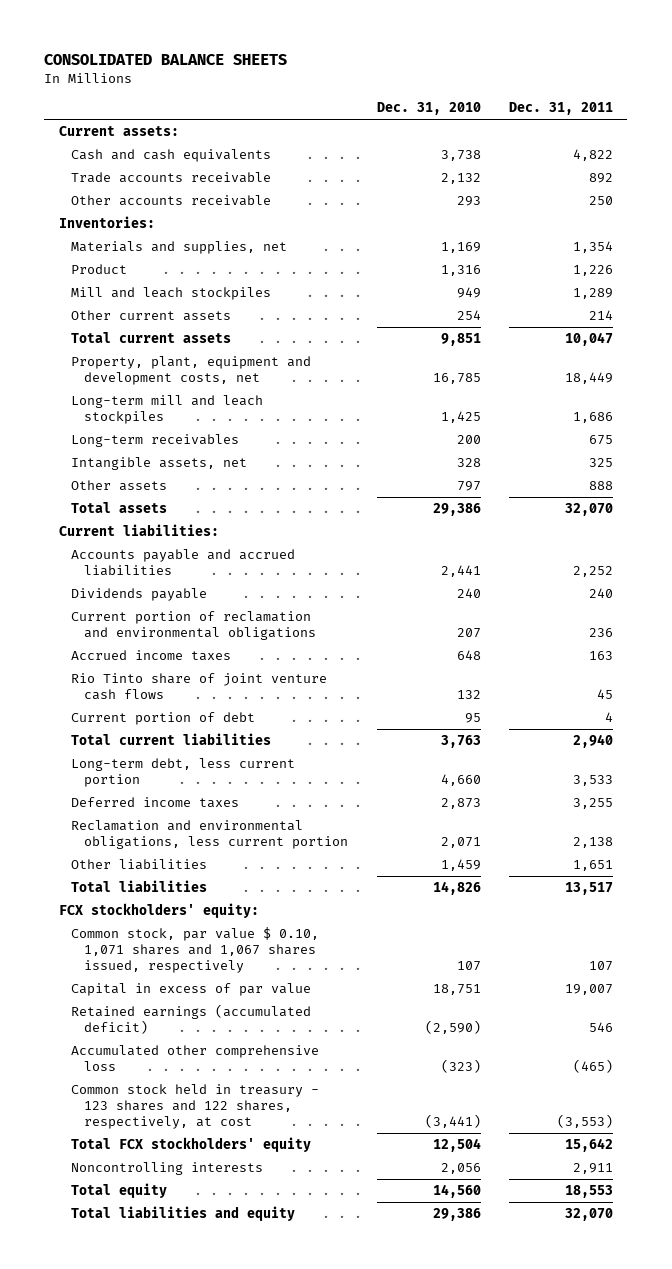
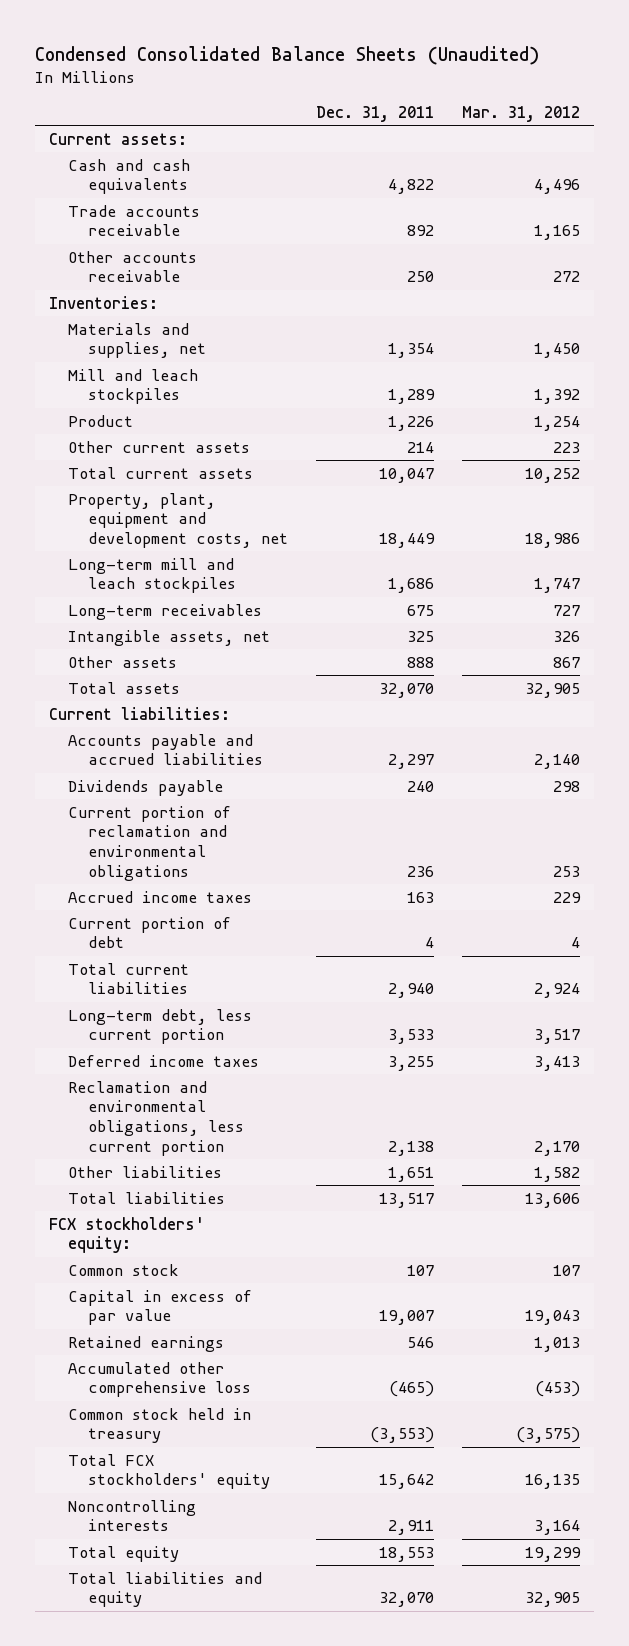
- CONSOLIDATED BALANCE SHEETS
+ Condensed Consolidated Balance Sheets (Unaudited)
- | Dec. 31, 2010 | Dec. 31, 2011
+ | Dec. 31, 2011 | Mar. 31, 2012
moved down: Product | 1,226 | 1,254
- Accounts payable and accrued liabilities | 2,441 | 2,252
+ Accounts payable and accrued liabilities | 2,297 | 2,140
- Rio Tinto share of joint venture cash flows | 132 | 45
- Common stock, par value $ 0.10, 1,071 shares and 1,067 shares issued, respectively | 107 | 107
+ Common stock | 107 | 107
- Retained earnings (accumulated deficit) | (2,590) | 546
+ Retained earnings | 546 | 1,013
- Common stock held in treasury - 123 shares and 122 shares, respectively, at cost | (3,441) | (3,553)
+ Common stock held in treasury | (3,553) | (3,575)

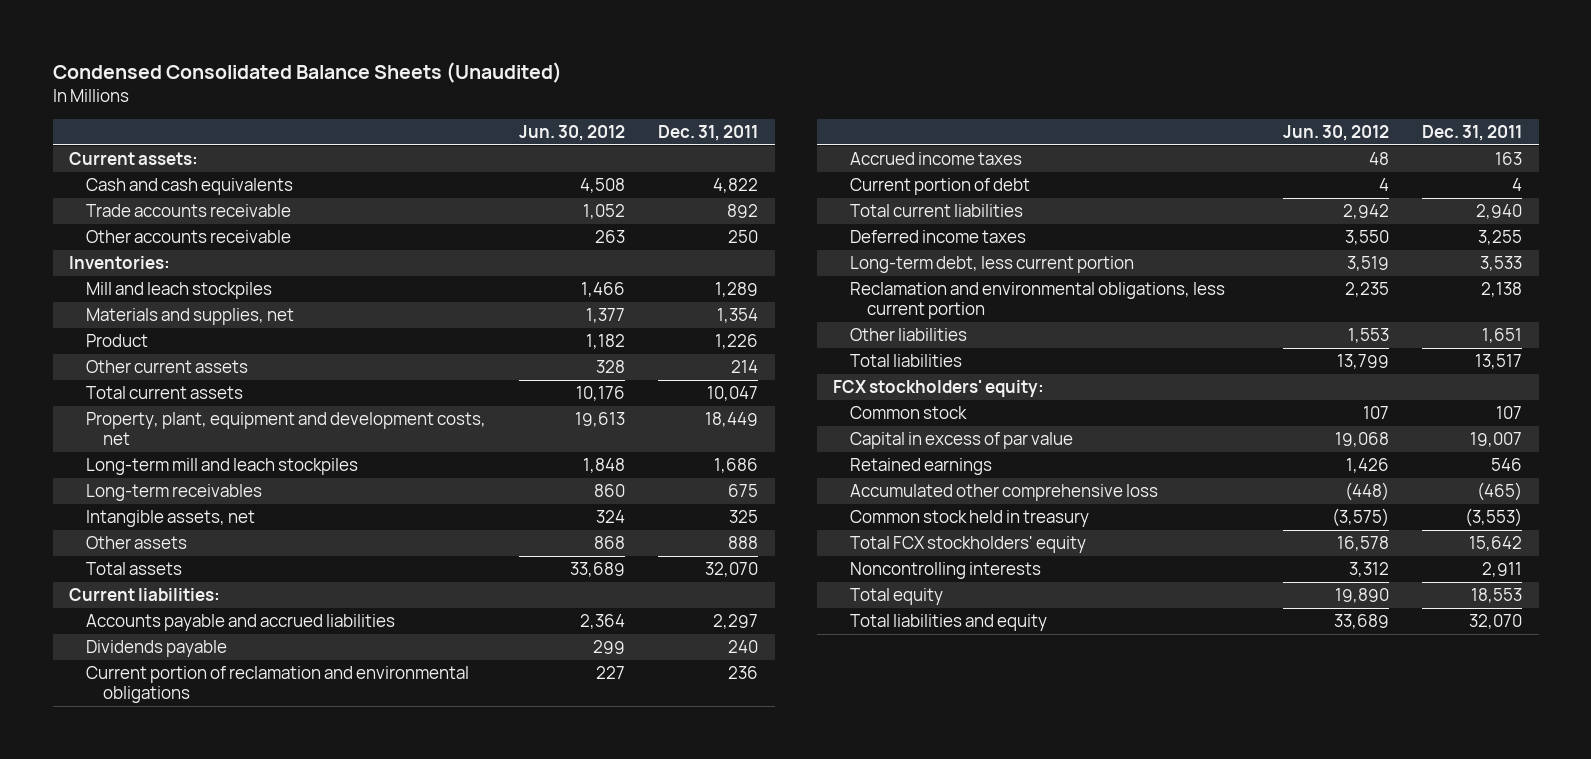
- | Dec. 31, 2011 | Mar. 31, 2012
+ | Jun. 30, 2012 | Dec. 31, 2011
moved down: Materials and supplies, net | 1,377 | 1,354
moved down: Long-term debt, less current portion | 3,519 | 3,533

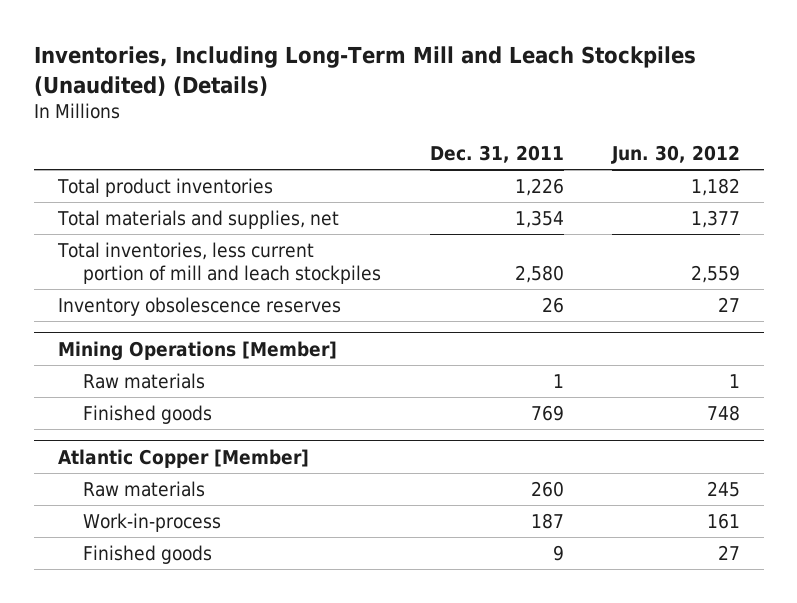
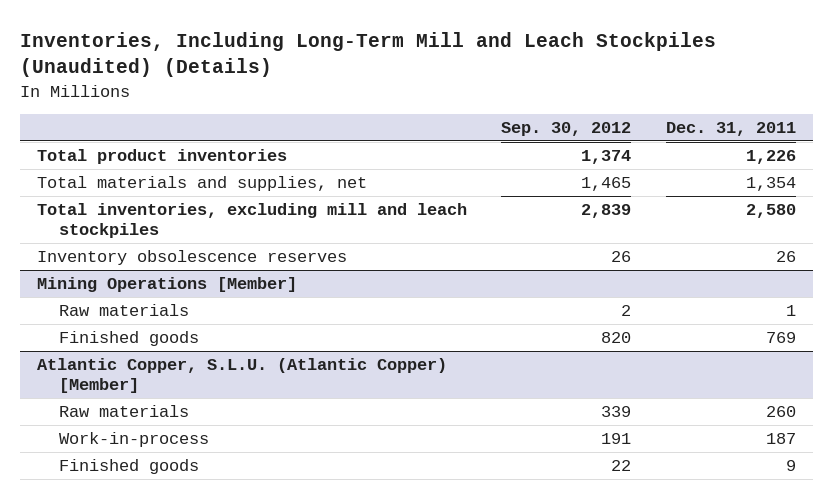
- | Dec. 31, 2011 | Jun. 30, 2012
+ | Sep. 30, 2012 | Dec. 31, 2011
- Total inventories, less current portion of mill and leach stockpiles | 2,580 | 2,559
+ Total inventories, excluding mill and leach stockpiles | 2,839 | 2,580
- Atlantic Copper [Member]
+ Atlantic Copper, S.L.U. (Atlantic Copper) [Member]

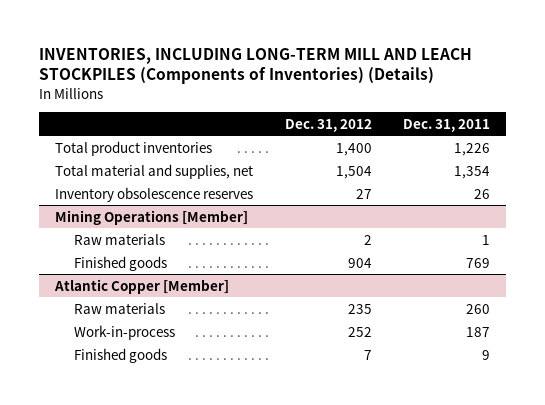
- Inventories, Including Long-Term Mill and Leach Stockpiles (Unaudited) (Details)
+ INVENTORIES, INCLUDING LONG-TERM MILL AND LEACH STOCKPILES (Components of Inventories) (Details)
- | Sep. 30, 2012 | Dec. 31, 2011
+ | Dec. 31, 2012 | Dec. 31, 2011
- Total materials and supplies, net | 1,465 | 1,354
- Total inventories, excluding mill and leach stockpiles | 2,839 | 2,580
+ Total material and supplies, net | 1,504 | 1,354
- Atlantic Copper, S.L.U. (Atlantic Copper) [Member]
+ Atlantic Copper [Member]

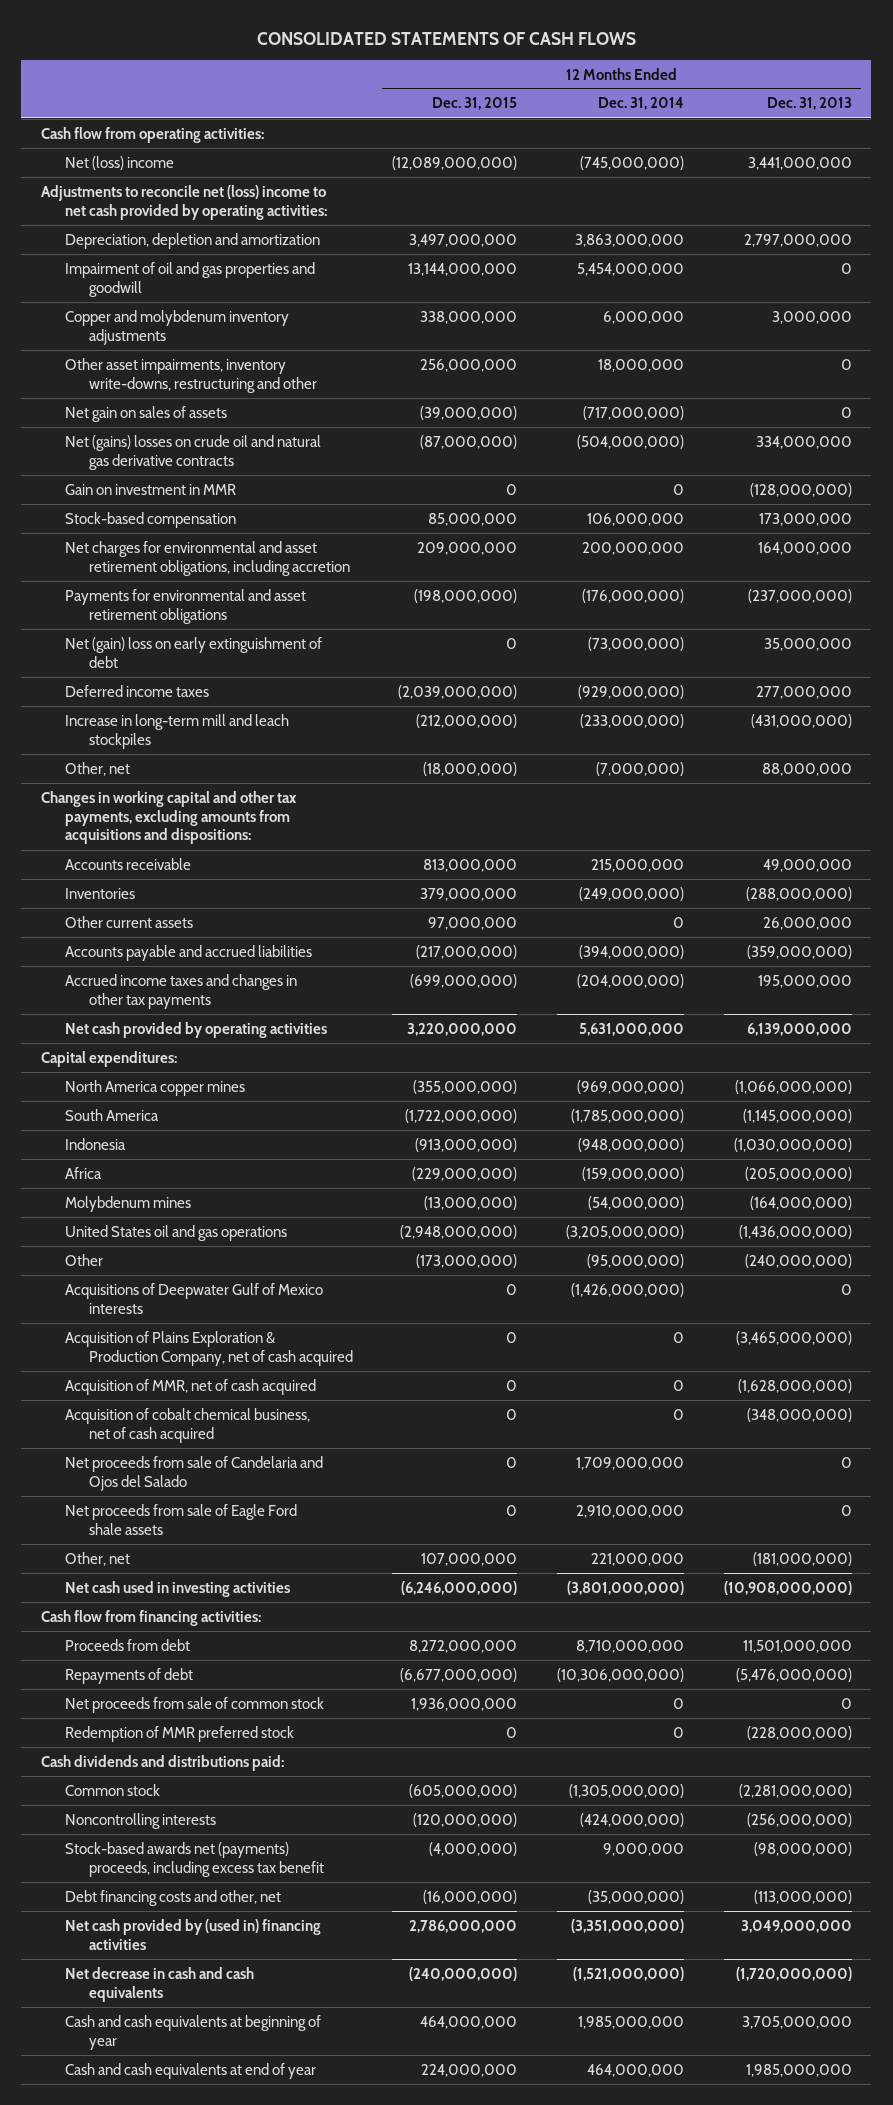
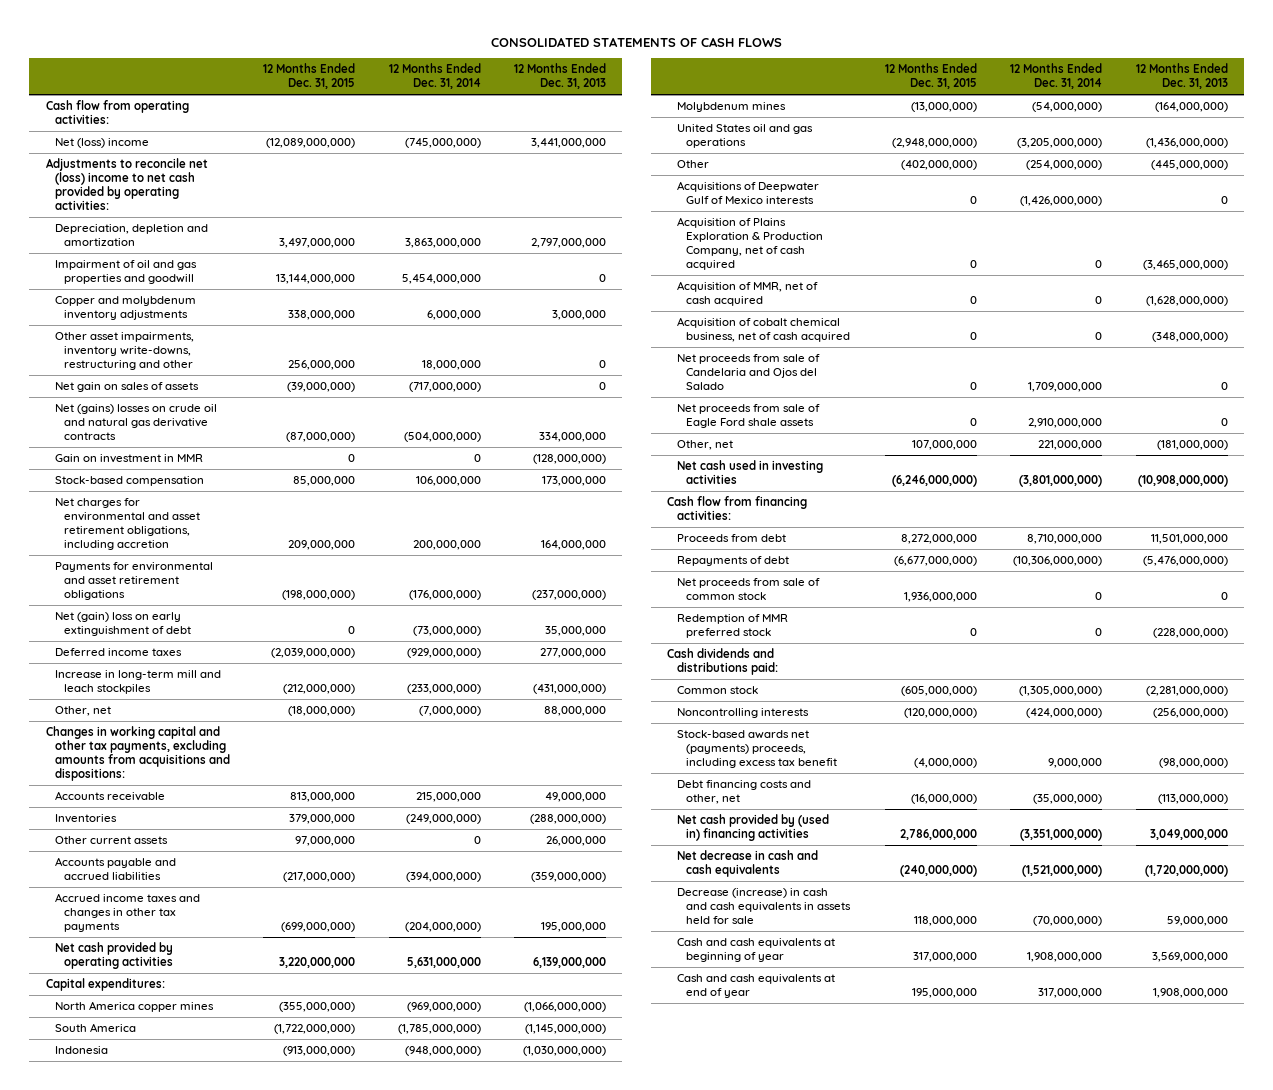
- Africa | (229,000,000) | (159,000,000) | (205,000,000)
- Other | (173,000,000) | (95,000,000) | (240,000,000)
+ Other | (402,000,000) | (254,000,000) | (445,000,000)
- Cash and cash equivalents at beginning of year | 464,000,000 | 1,985,000,000 | 3,705,000,000
- Cash and cash equivalents at end of year | 224,000,000 | 464,000,000 | 1,985,000,000
+ Decrease (increase) in cash and cash equivalents in assets held for sale | 118,000,000 | (70,000,000) | 59,000,000
+ Cash and cash equivalents at beginning of year | 317,000,000 | 1,908,000,000 | 3,569,000,000
+ Cash and cash equivalents at end of year | 195,000,000 | 317,000,000 | 1,908,000,000

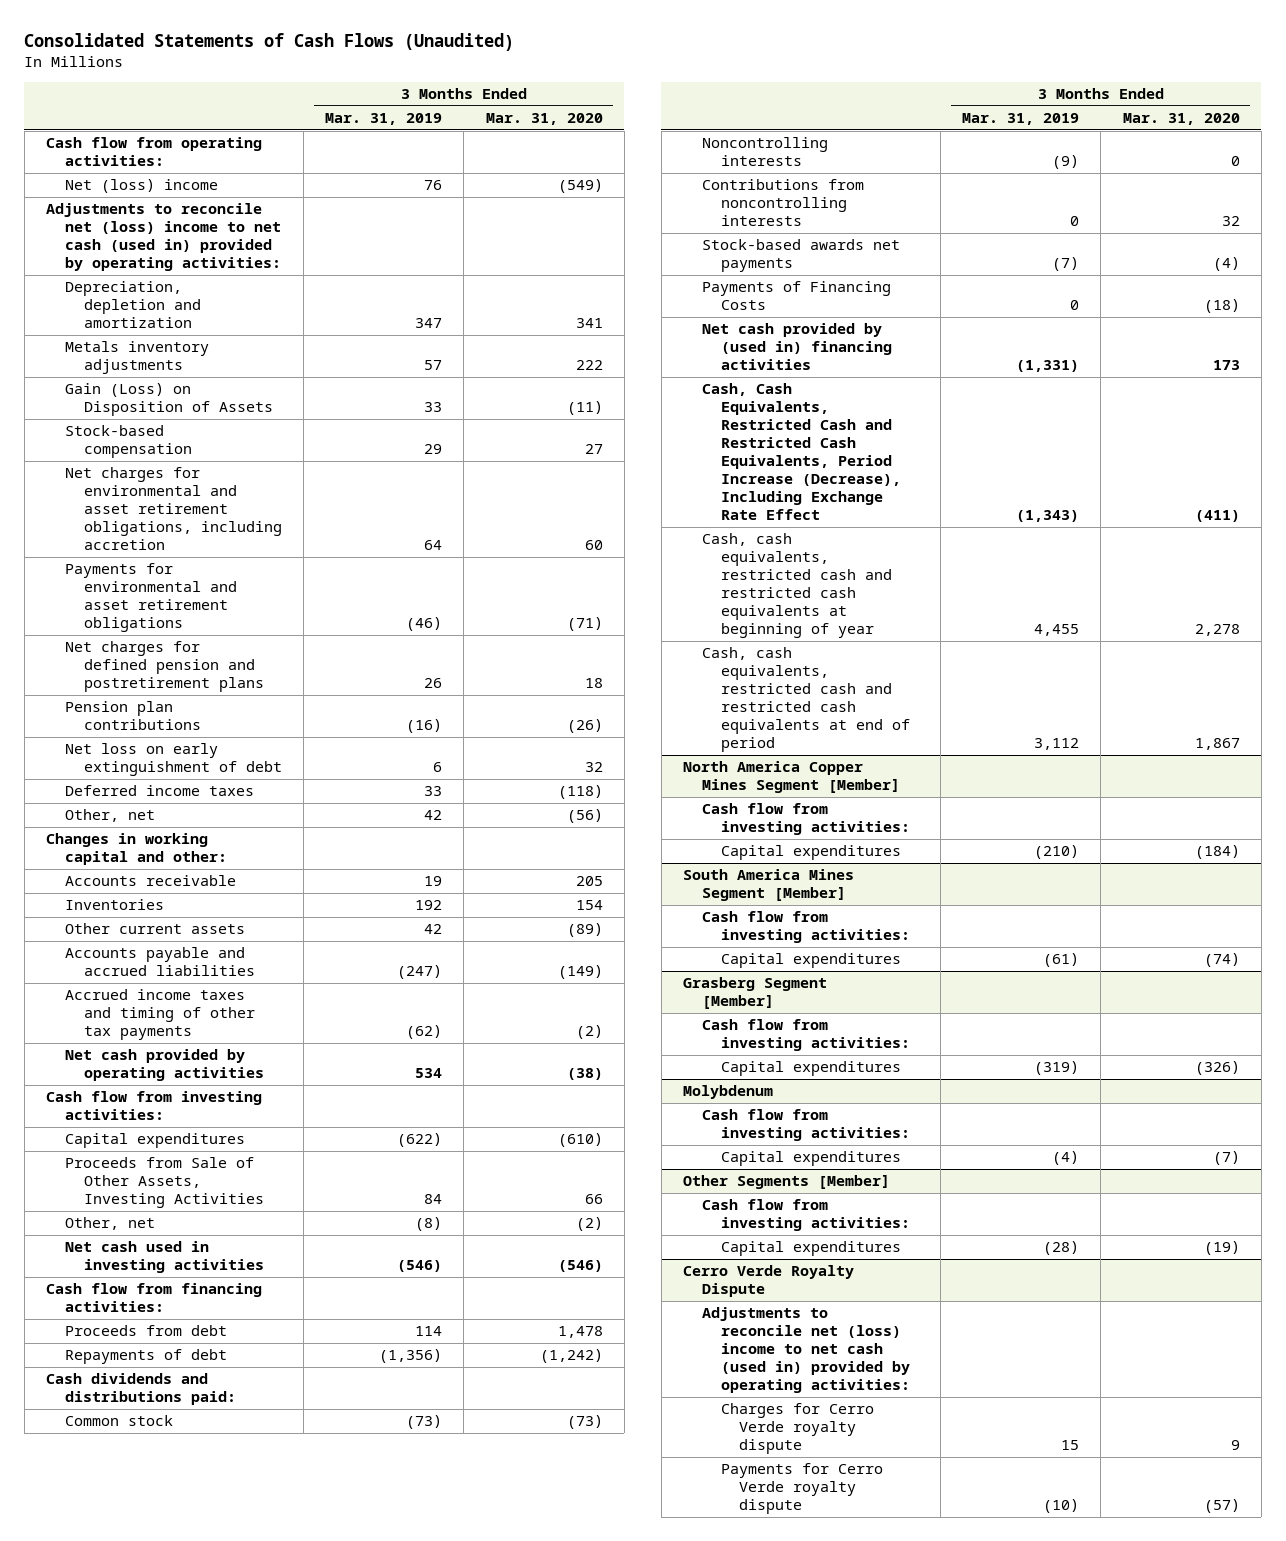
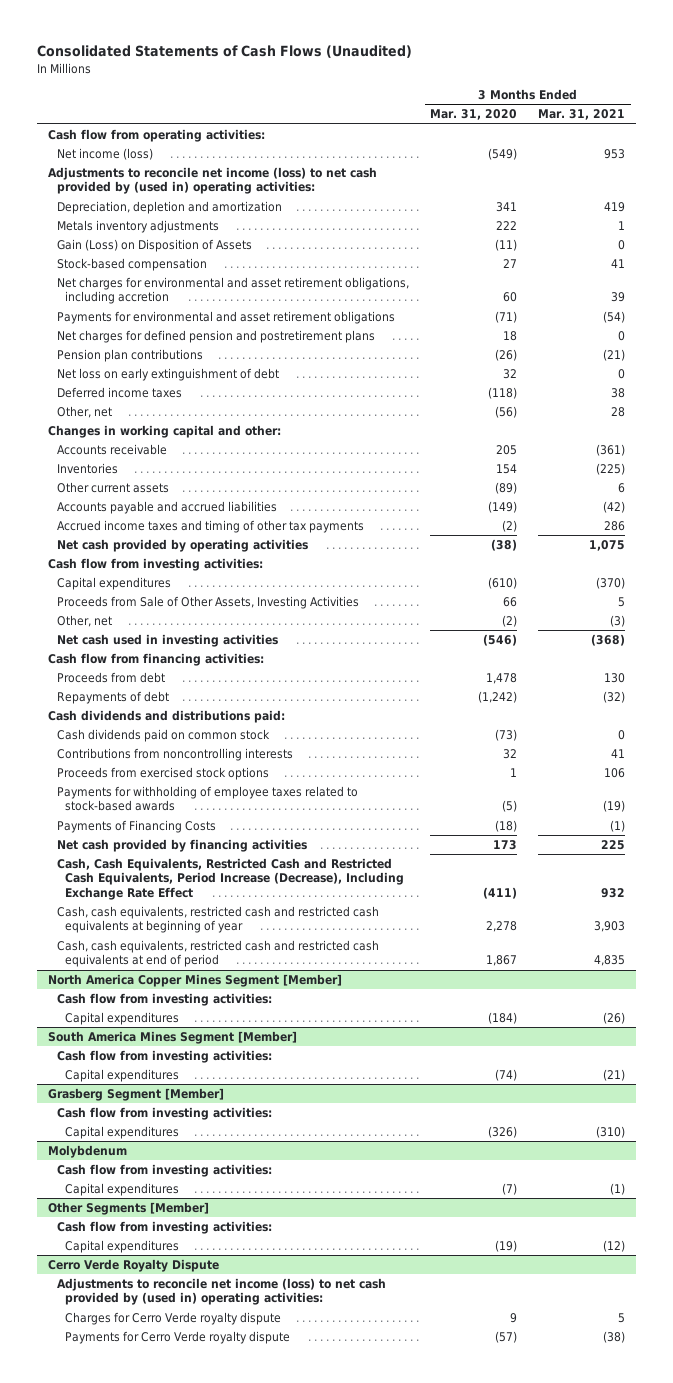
- | 3 Months Ended Mar. 31, 2019 | 3 Months Ended Mar. 31, 2020
+ | 3 Months Ended Mar. 31, 2020 | 3 Months Ended Mar. 31, 2021
- Net (loss) income | 76 | (549)
- Adjustments to reconcile net (loss) income to net cash (used in) provided by operating activities:
+ Net income (loss) | (549) | 953
+ Adjustments to reconcile net income (loss) to net cash provided by (used in) operating activities:
- Common stock | (73) | (73)
- Noncontrolling interests | (9) | 0
+ Cash dividends paid on common stock | (73) | 0
- Stock-based awards net payments | (7) | (4)
+ Proceeds from exercised stock options | 1 | 106
+ Payments for withholding of employee taxes related to stock-based awards | (5) | (19)
- Net cash provided by (used in) financing activities | (1,331) | 173
+ Net cash provided by financing activities | 173 | 225
@ Cerro Verde Royalty Dispute
- Adjustments to reconcile net (loss) income to net cash (used in) provided by operating activities:
+ Adjustments to reconcile net income (loss) to net cash provided by (used in) operating activities:

